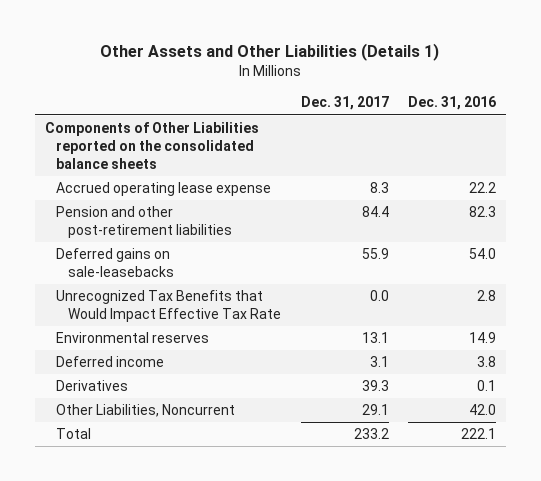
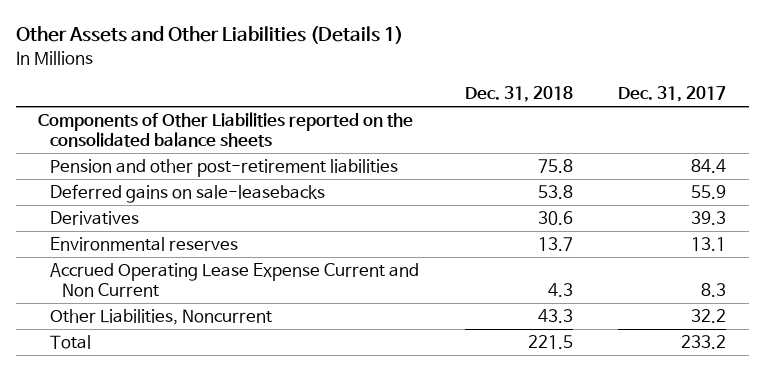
- | Dec. 31, 2017 | Dec. 31, 2016
+ | Dec. 31, 2018 | Dec. 31, 2017
- Accrued operating lease expense | 8.3 | 22.2
- Unrecognized Tax Benefits that Would Impact Effective Tax Rate | 0.0 | 2.8
- Deferred income | 3.1 | 3.8
- Other Liabilities, Noncurrent | 29.1 | 42.0
moved down: Environmental reserves | 13.7 | 13.1
+ Accrued Operating Lease Expense Current and Non Current | 4.3 | 8.3
+ Other Liabilities, Noncurrent | 43.3 | 32.2

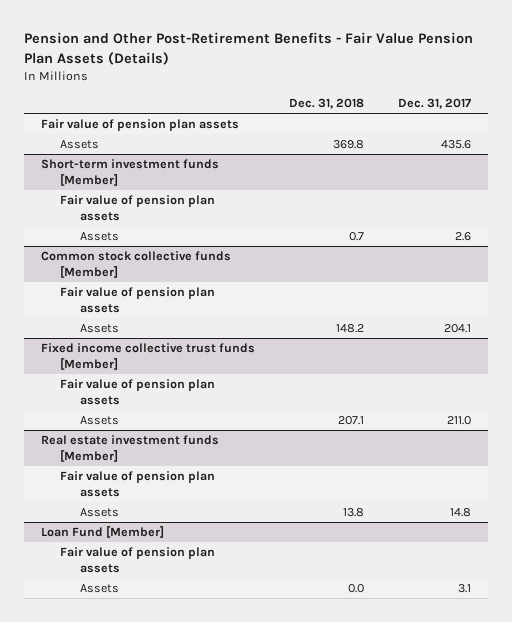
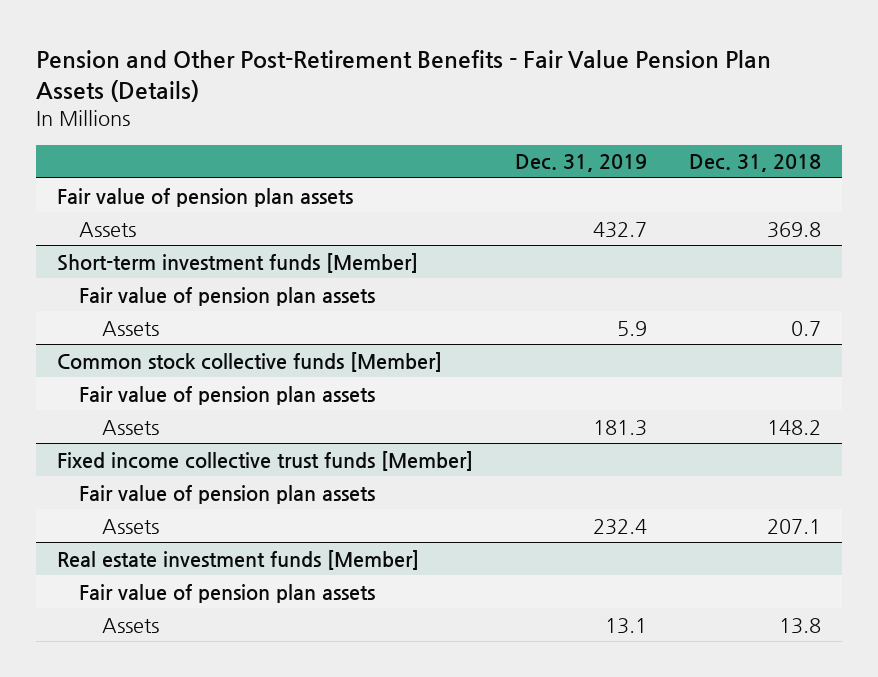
- | Dec. 31, 2018 | Dec. 31, 2017
+ | Dec. 31, 2019 | Dec. 31, 2018
- Loan Fund [Member]
- Fair value of pension plan assets
- Assets | 0.0 | 3.1

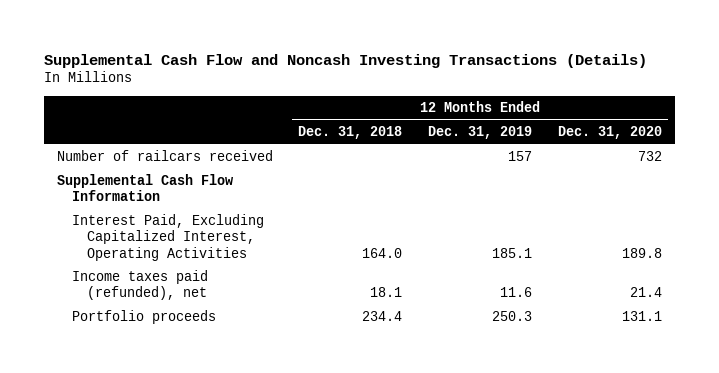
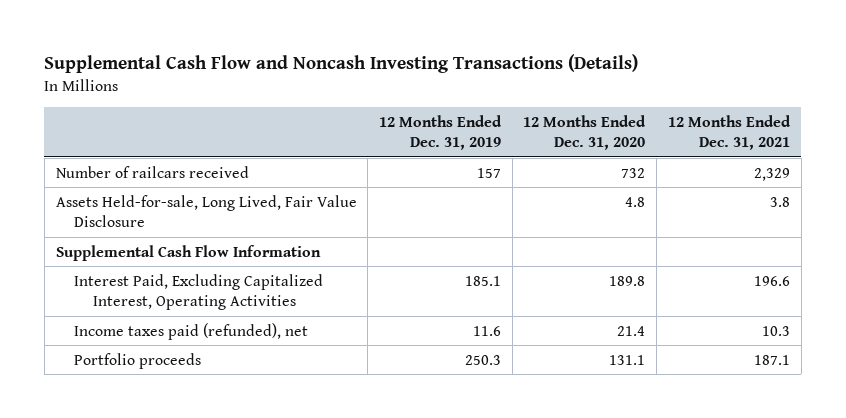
- | 12 Months Ended Dec. 31, 2018 | 12 Months Ended Dec. 31, 2019 | 12 Months Ended Dec. 31, 2020
+ | 12 Months Ended Dec. 31, 2019 | 12 Months Ended Dec. 31, 2020 | 12 Months Ended Dec. 31, 2021
+ Assets Held-for-sale, Long Lived, Fair Value Disclosure | | 4.8 | 3.8

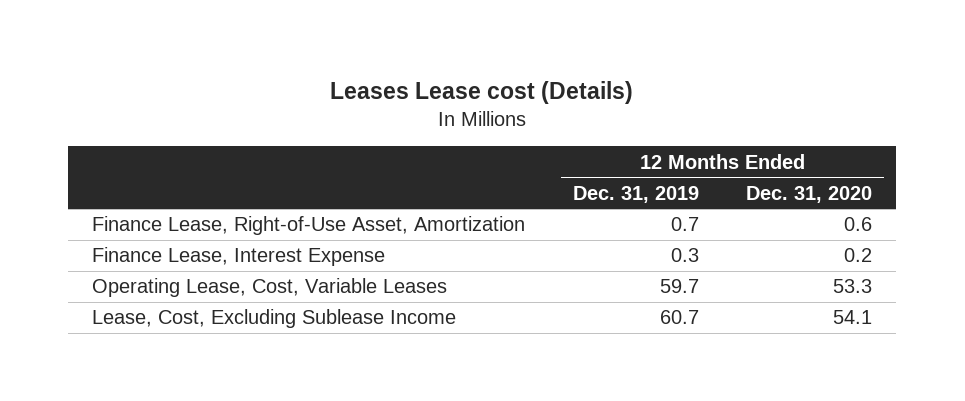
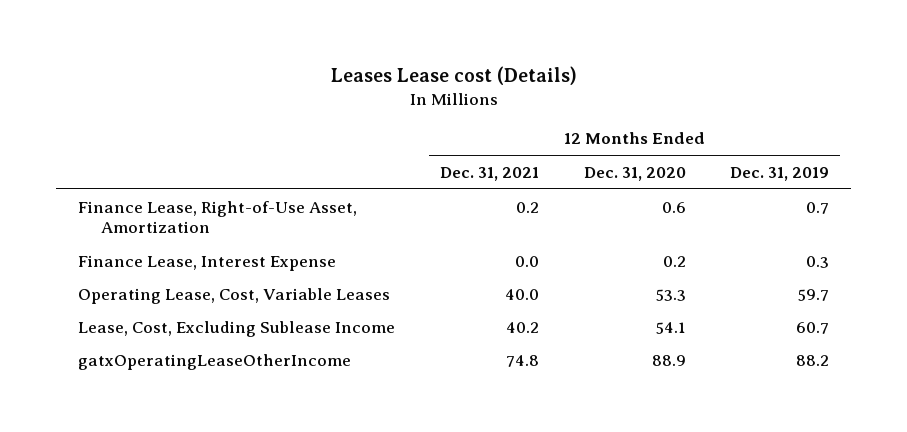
- | 12 Months Ended Dec. 31, 2019 | 12 Months Ended Dec. 31, 2020
+ | 12 Months Ended Dec. 31, 2021 | 12 Months Ended Dec. 31, 2020 | 12 Months Ended Dec. 31, 2019
+ gatxOperatingLeaseOtherIncome | 74.8 | 88.9 | 88.2

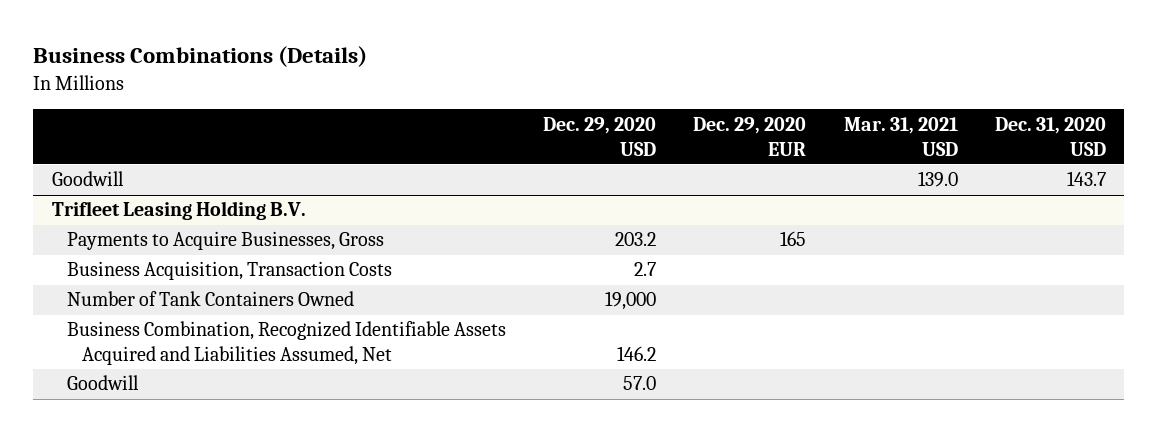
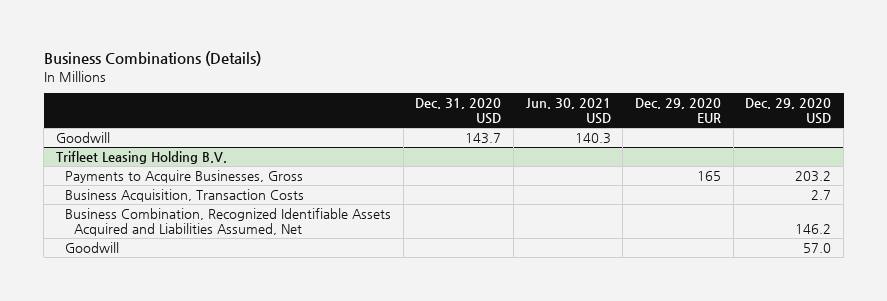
- | Dec. 29, 2020 USD | Dec. 29, 2020 EUR | Mar. 31, 2021 USD | Dec. 31, 2020 USD
+ | Dec. 31, 2020 USD | Jun. 30, 2021 USD | Dec. 29, 2020 EUR | Dec. 29, 2020 USD
@ Trifleet Leasing Holding B.V.
- Number of Tank Containers Owned | 19,000 | | |

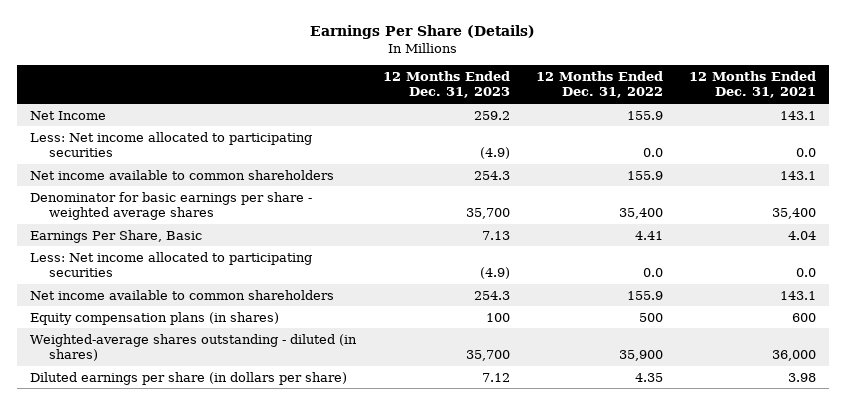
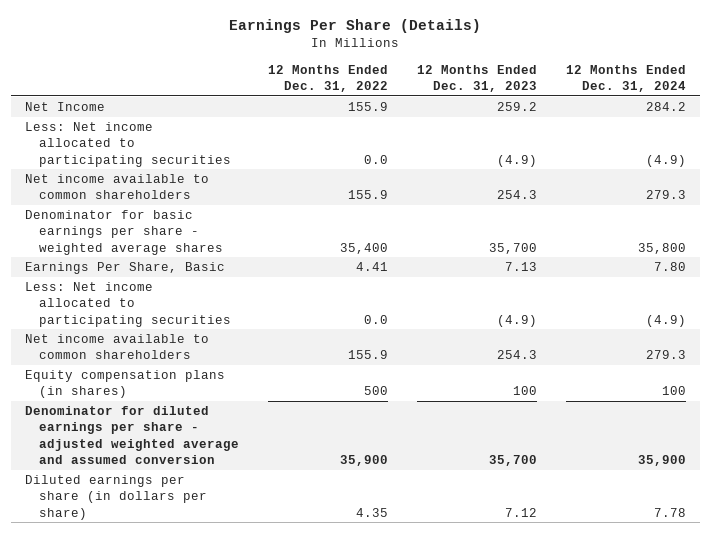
- | 12 Months Ended Dec. 31, 2023 | 12 Months Ended Dec. 31, 2022 | 12 Months Ended Dec. 31, 2021
+ | 12 Months Ended Dec. 31, 2022 | 12 Months Ended Dec. 31, 2023 | 12 Months Ended Dec. 31, 2024
- Weighted-average shares outstanding - diluted (in shares) | 35,700 | 35,900 | 36,000
+ Denominator for diluted earnings per share - adjusted weighted average and assumed conversion | 35,900 | 35,700 | 35,900

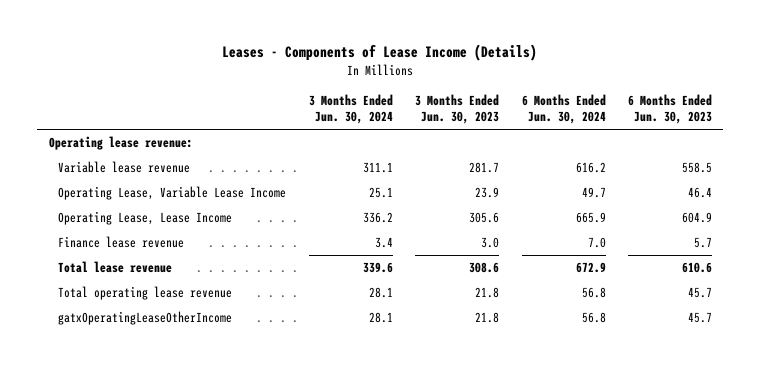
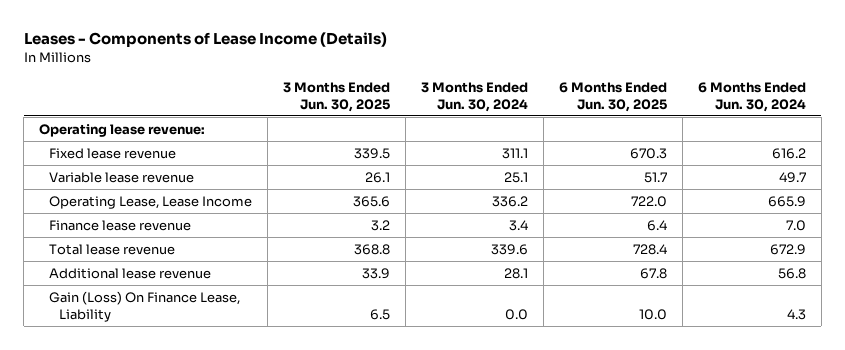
- | 3 Months Ended Jun. 30, 2024 | 3 Months Ended Jun. 30, 2023 | 6 Months Ended Jun. 30, 2024 | 6 Months Ended Jun. 30, 2023
+ | 3 Months Ended Jun. 30, 2025 | 3 Months Ended Jun. 30, 2024 | 6 Months Ended Jun. 30, 2025 | 6 Months Ended Jun. 30, 2024
- Variable lease revenue | 311.1 | 281.7 | 616.2 | 558.5
- Operating Lease, Variable Lease Income | 25.1 | 23.9 | 49.7 | 46.4
+ Fixed lease revenue | 339.5 | 311.1 | 670.3 | 616.2
+ Variable lease revenue | 26.1 | 25.1 | 51.7 | 49.7
- Total operating lease revenue | 28.1 | 21.8 | 56.8 | 45.7
- gatxOperatingLeaseOtherIncome | 28.1 | 21.8 | 56.8 | 45.7
+ Additional lease revenue | 33.9 | 28.1 | 67.8 | 56.8
+ Gain (Loss) On Finance Lease, Liability | 6.5 | 0.0 | 10.0 | 4.3

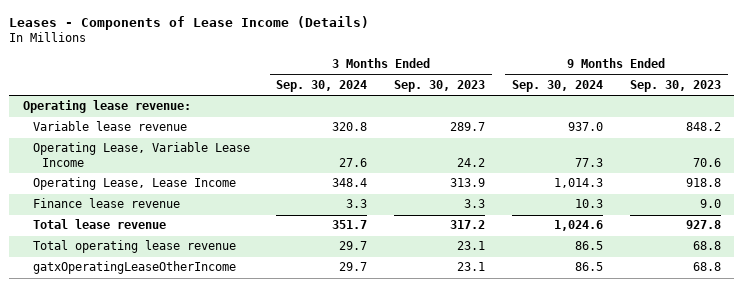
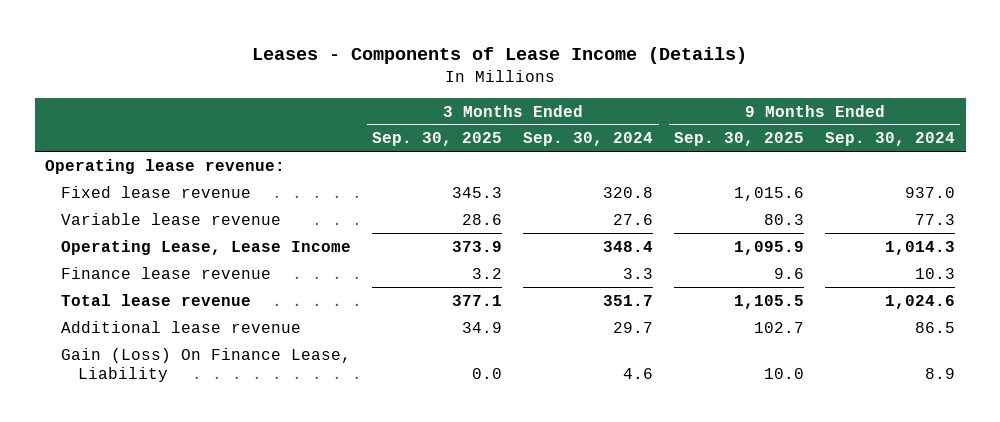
- | 3 Months Ended Sep. 30, 2024 | 3 Months Ended Sep. 30, 2023 | 9 Months Ended Sep. 30, 2024 | 9 Months Ended Sep. 30, 2023
+ | 3 Months Ended Sep. 30, 2025 | 3 Months Ended Sep. 30, 2024 | 9 Months Ended Sep. 30, 2025 | 9 Months Ended Sep. 30, 2024
- Variable lease revenue | 320.8 | 289.7 | 937.0 | 848.2
- Operating Lease, Variable Lease Income | 27.6 | 24.2 | 77.3 | 70.6
+ Fixed lease revenue | 345.3 | 320.8 | 1,015.6 | 937.0
+ Variable lease revenue | 28.6 | 27.6 | 80.3 | 77.3
- Total operating lease revenue | 29.7 | 23.1 | 86.5 | 68.8
- gatxOperatingLeaseOtherIncome | 29.7 | 23.1 | 86.5 | 68.8
+ Additional lease revenue | 34.9 | 29.7 | 102.7 | 86.5
+ Gain (Loss) On Finance Lease, Liability | 0.0 | 4.6 | 10.0 | 8.9

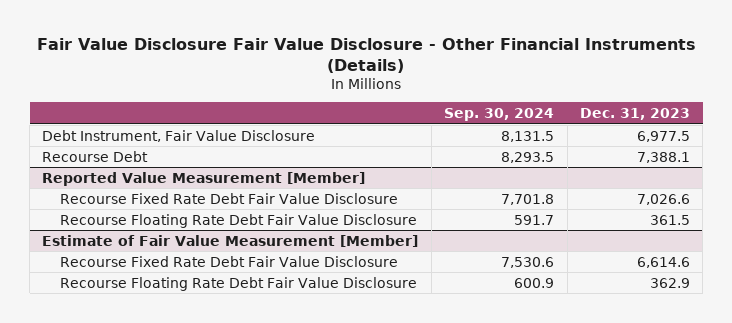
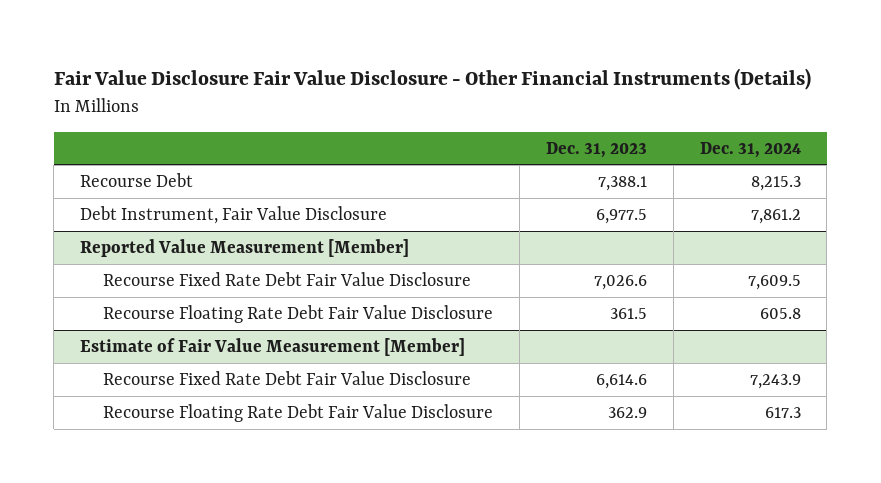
- | Sep. 30, 2024 | Dec. 31, 2023
+ | Dec. 31, 2023 | Dec. 31, 2024
moved down: Debt Instrument, Fair Value Disclosure | 6,977.5 | 7,861.2

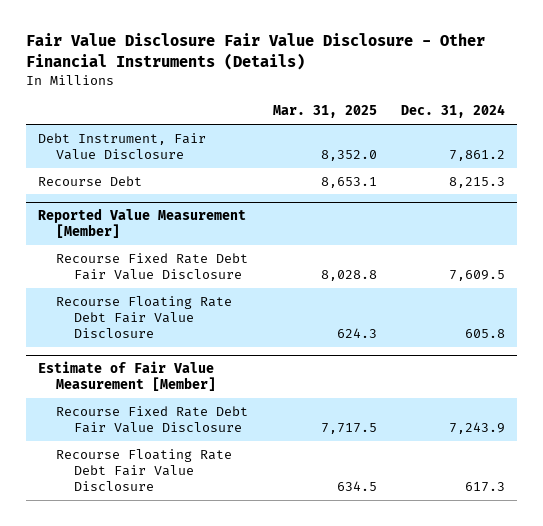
- | Dec. 31, 2023 | Dec. 31, 2024
+ | Mar. 31, 2025 | Dec. 31, 2024
moved down: Recourse Debt | 8,653.1 | 8,215.3

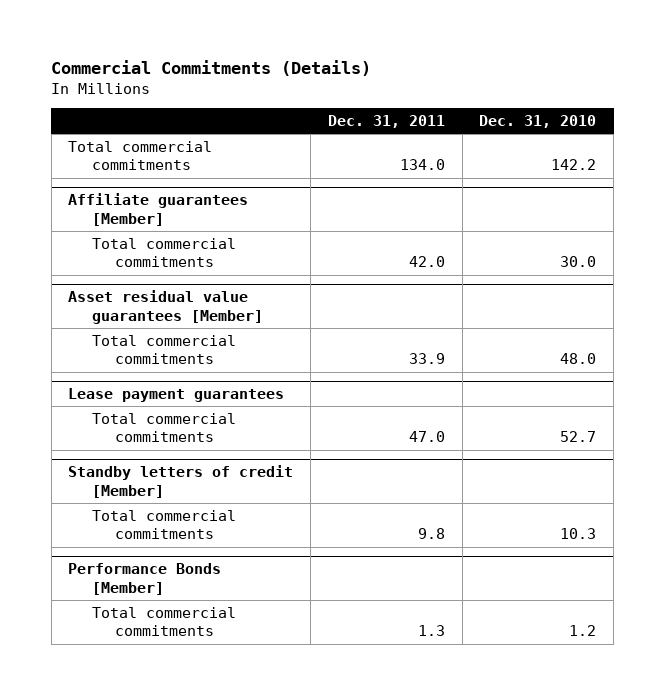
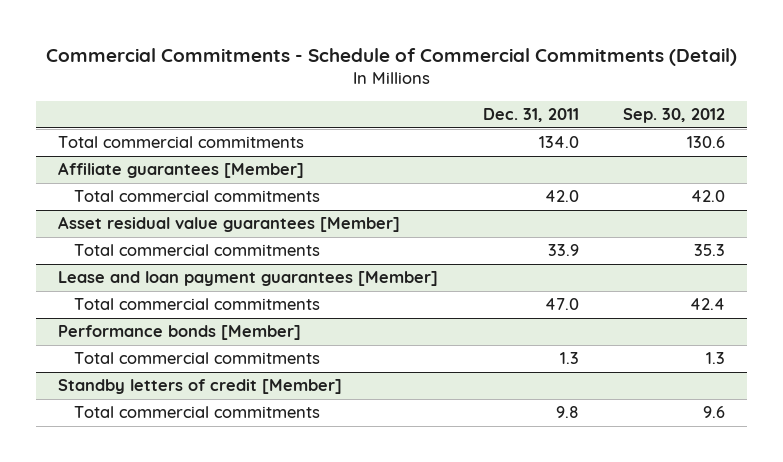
- Commercial Commitments (Details)
+ Commercial Commitments - Schedule of Commercial Commitments (Detail)
- | Dec. 31, 2011 | Dec. 31, 2010
+ | Dec. 31, 2011 | Sep. 30, 2012
- Lease payment guarantees
+ Lease and loan payment guarantees [Member]
+ Performance bonds [Member]
+ Total commercial commitments | 1.3 | 1.3
- Performance Bonds [Member]
- Total commercial commitments | 1.3 | 1.2

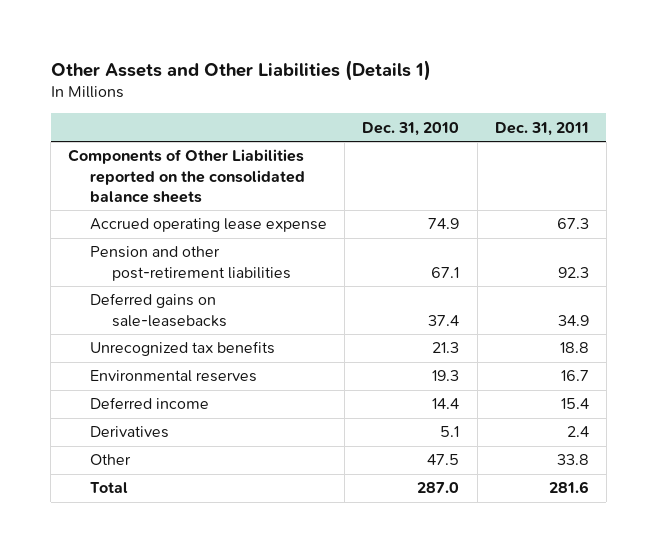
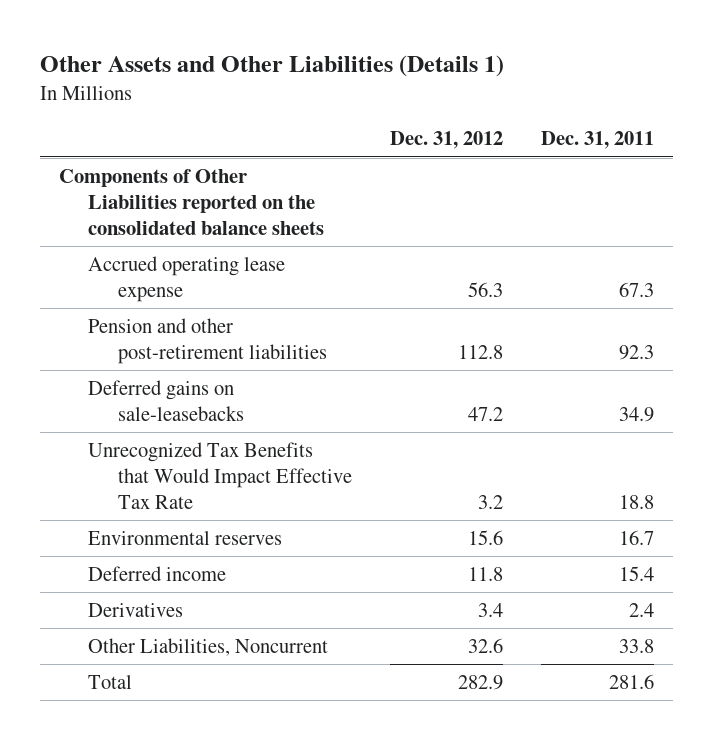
- | Dec. 31, 2010 | Dec. 31, 2011
+ | Dec. 31, 2012 | Dec. 31, 2011
- Unrecognized tax benefits | 21.3 | 18.8
+ Unrecognized Tax Benefits that Would Impact Effective Tax Rate | 3.2 | 18.8
- Other | 47.5 | 33.8
+ Other Liabilities, Noncurrent | 32.6 | 33.8

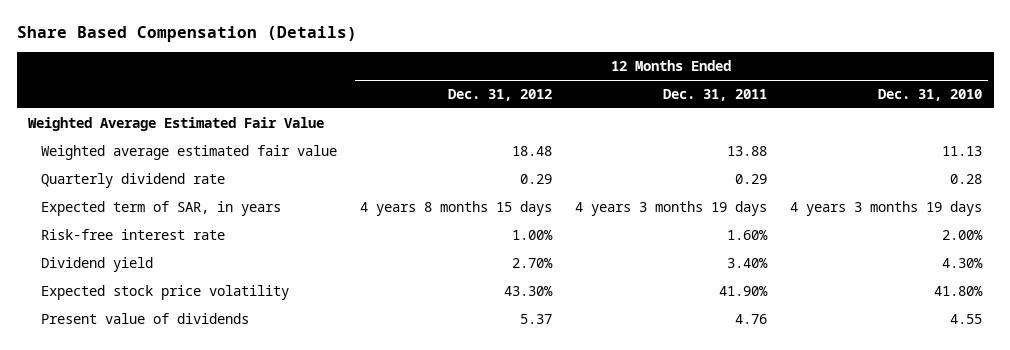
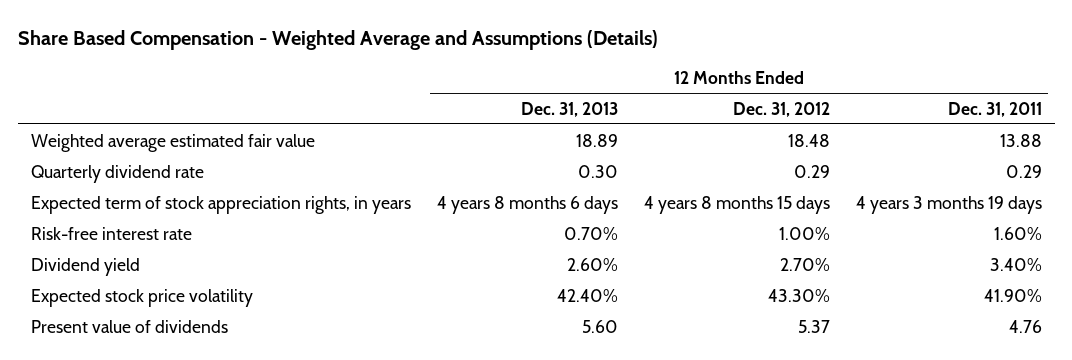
- Share Based Compensation (Details)
+ Share Based Compensation - Weighted Average and Assumptions (Details)
- | 12 Months Ended Dec. 31, 2012 | 12 Months Ended Dec. 31, 2011 | 12 Months Ended Dec. 31, 2010
+ | 12 Months Ended Dec. 31, 2013 | 12 Months Ended Dec. 31, 2012 | 12 Months Ended Dec. 31, 2011
- Weighted Average Estimated Fair Value
- Expected term of SAR, in years | 4 years 8 months 15 days | 4 years 3 months 19 days | 4 years 3 months 19 days
+ Expected term of stock appreciation rights, in years | 4 years 8 months 6 days | 4 years 8 months 15 days | 4 years 3 months 19 days

